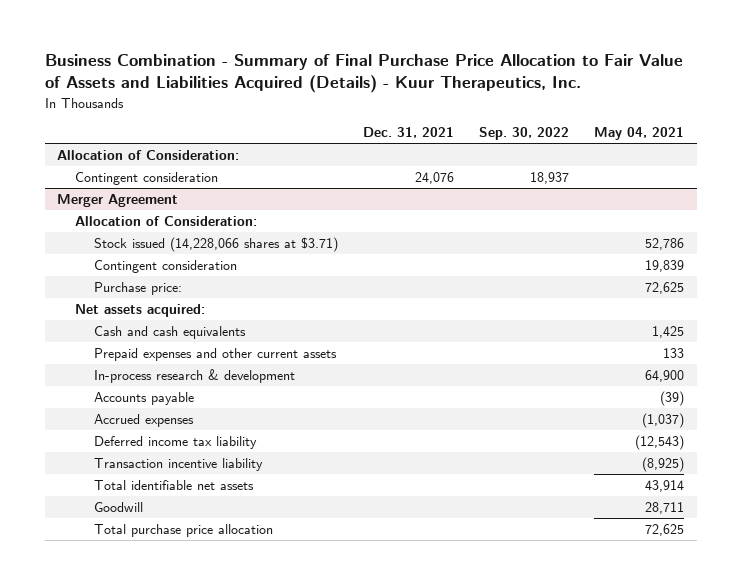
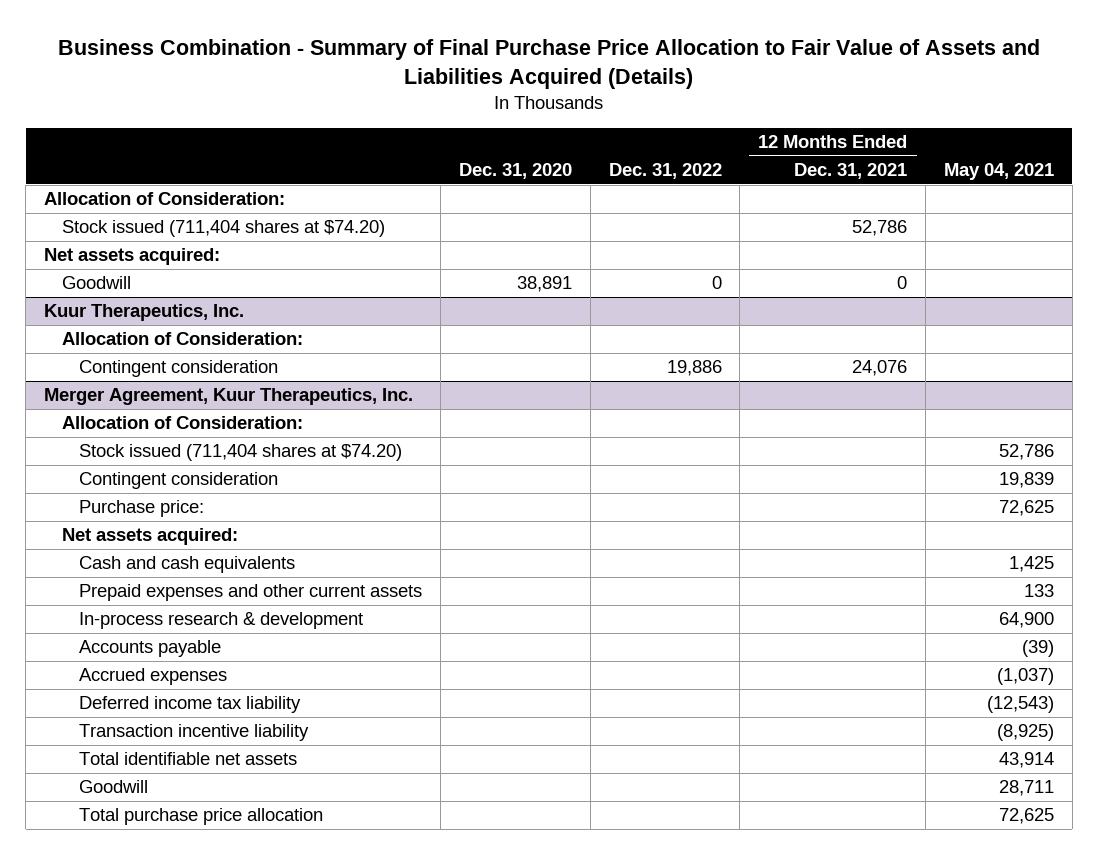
- Business Combination - Summary of Final Purchase Price Allocation to Fair Value of Assets and Liabilities Acquired (Details) - Kuur Therapeutics, Inc.
+ Business Combination - Summary of Final Purchase Price Allocation to Fair Value of Assets and Liabilities Acquired (Details)
- | Dec. 31, 2021 | Sep. 30, 2022 | May 04, 2021
+ | Dec. 31, 2020 | Dec. 31, 2022 | 12 Months Ended Dec. 31, 2021 | May 04, 2021
+ Stock issued (711,404 shares at $74.20) | | | 52,786 |
+ Net assets acquired:
+ Goodwill | 38,891 | 0 | 0 |
+ Kuur Therapeutics, Inc.
+ Allocation of Consideration:
- Merger Agreement
+ Merger Agreement, Kuur Therapeutics, Inc.
- Stock issued (14,228,066 shares at $3.71) | | | 52,786
+ Stock issued (711,404 shares at $74.20) | | | | 52,786

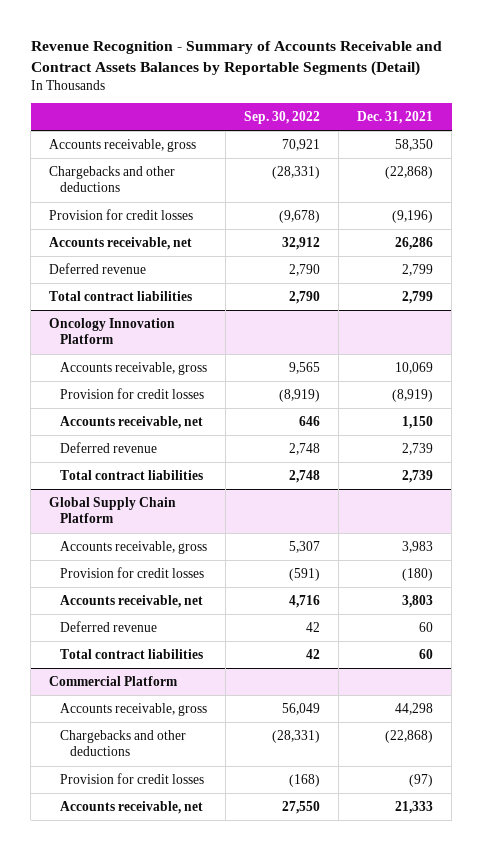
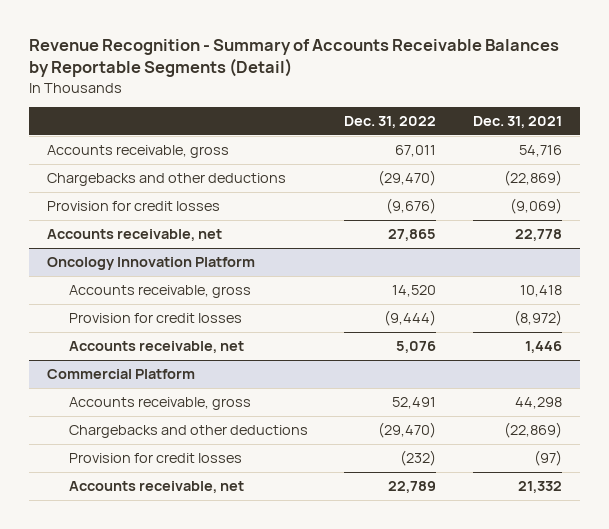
- Revenue Recognition - Summary of Accounts Receivable and Contract Assets Balances by Reportable Segments (Detail)
+ Revenue Recognition - Summary of Accounts Receivable Balances by Reportable Segments (Detail)
- | Sep. 30, 2022 | Dec. 31, 2021
+ | Dec. 31, 2022 | Dec. 31, 2021
- Accounts receivable, gross | 70,921 | 58,350
- Chargebacks and other deductions | (28,331) | (22,868)
- Provision for credit losses | (9,678) | (9,196)
- Accounts receivable, net | 32,912 | 26,286
- Deferred revenue | 2,790 | 2,799
- Total contract liabilities | 2,790 | 2,799
+ Accounts receivable, gross | 67,011 | 54,716
+ Chargebacks and other deductions | (29,470) | (22,869)
+ Provision for credit losses | (9,676) | (9,069)
+ Accounts receivable, net | 27,865 | 22,778
@ Oncology Innovation Platform
- Accounts receivable, gross | 9,565 | 10,069
- Provision for credit losses | (8,919) | (8,919)
- Accounts receivable, net | 646 | 1,150
- Deferred revenue | 2,748 | 2,739
- Total contract liabilities | 2,748 | 2,739
- Global Supply Chain Platform
- Accounts receivable, gross | 5,307 | 3,983
- Provision for credit losses | (591) | (180)
- Accounts receivable, net | 4,716 | 3,803
- Deferred revenue | 42 | 60
- Total contract liabilities | 42 | 60
@ Oncology Innovation Platform
+ Accounts receivable, gross | 14,520 | 10,418
+ Provision for credit losses | (9,444) | (8,972)
+ Accounts receivable, net | 5,076 | 1,446
@ Commercial Platform
- Chargebacks and other deductions | (28,331) | (22,868)
+ Chargebacks and other deductions | (29,470) | (22,869)
- Accounts receivable, net | 27,550 | 21,333
+ Accounts receivable, net | 22,789 | 21,332

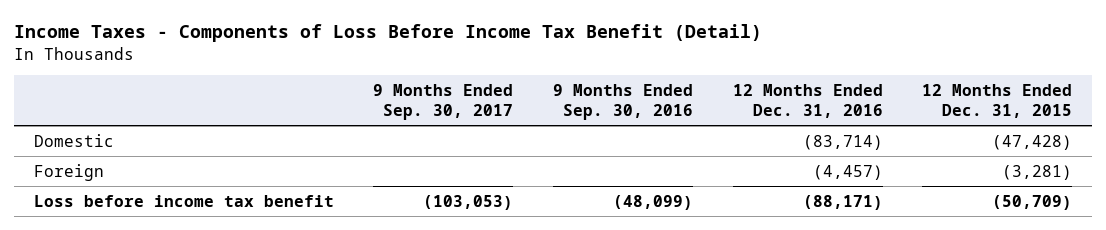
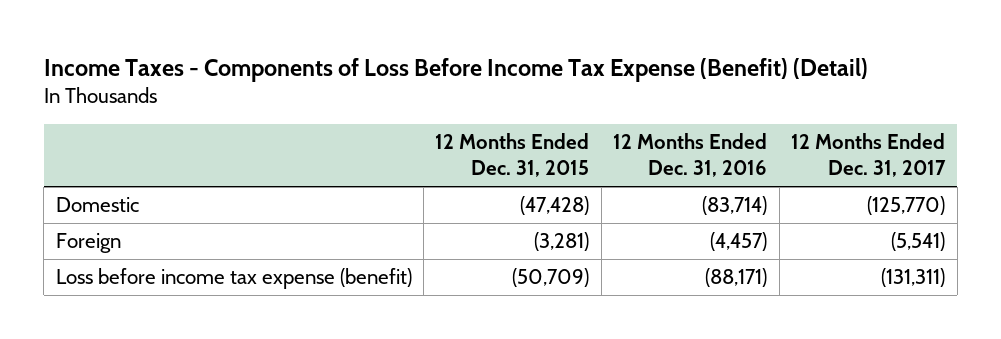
- Income Taxes - Components of Loss Before Income Tax Benefit (Detail)
+ Income Taxes - Components of Loss Before Income Tax Expense (Benefit) (Detail)
- | 9 Months Ended Sep. 30, 2017 | 9 Months Ended Sep. 30, 2016 | 12 Months Ended Dec. 31, 2016 | 12 Months Ended Dec. 31, 2015
+ | 12 Months Ended Dec. 31, 2015 | 12 Months Ended Dec. 31, 2016 | 12 Months Ended Dec. 31, 2017
- Loss before income tax benefit | (103,053) | (48,099) | (88,171) | (50,709)
+ Loss before income tax expense (benefit) | (50,709) | (88,171) | (131,311)

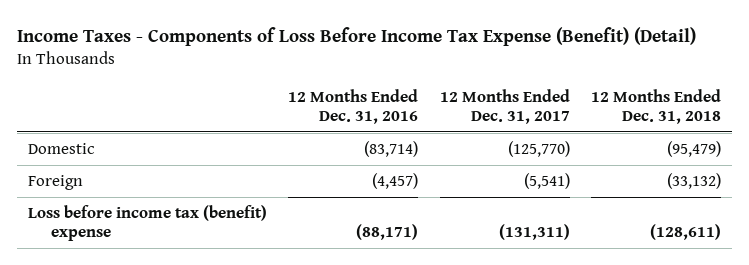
- | 12 Months Ended Dec. 31, 2015 | 12 Months Ended Dec. 31, 2016 | 12 Months Ended Dec. 31, 2017
+ | 12 Months Ended Dec. 31, 2016 | 12 Months Ended Dec. 31, 2017 | 12 Months Ended Dec. 31, 2018
- Loss before income tax expense (benefit) | (50,709) | (88,171) | (131,311)
+ Loss before income tax (benefit) expense | (88,171) | (131,311) | (128,611)

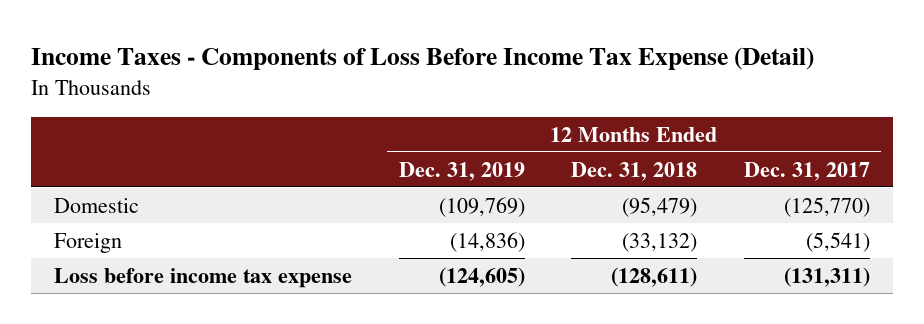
- Income Taxes - Components of Loss Before Income Tax Expense (Benefit) (Detail)
+ Income Taxes - Components of Loss Before Income Tax Expense (Detail)
- | 12 Months Ended Dec. 31, 2016 | 12 Months Ended Dec. 31, 2017 | 12 Months Ended Dec. 31, 2018
+ | 12 Months Ended Dec. 31, 2019 | 12 Months Ended Dec. 31, 2018 | 12 Months Ended Dec. 31, 2017
- Loss before income tax (benefit) expense | (88,171) | (131,311) | (128,611)
+ Loss before income tax expense | (124,605) | (128,611) | (131,311)

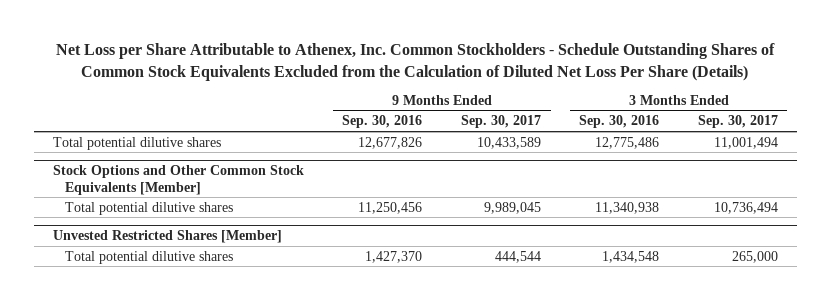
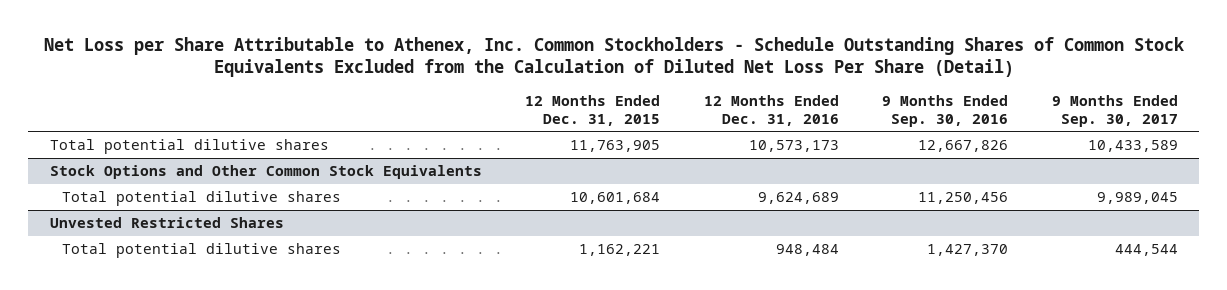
- Net Loss per Share Attributable to Athenex, Inc. Common Stockholders - Schedule Outstanding Shares of Common Stock Equivalents Excluded from the Calculation of Diluted Net Loss Per Share (Details)
+ Net Loss per Share Attributable to Athenex, Inc. Common Stockholders - Schedule Outstanding Shares of Common Stock Equivalents Excluded from the Calculation of Diluted Net Loss Per Share (Detail)
- | 9 Months Ended Sep. 30, 2016 | 9 Months Ended Sep. 30, 2017 | 3 Months Ended Sep. 30, 2016 | 3 Months Ended Sep. 30, 2017
+ | 12 Months Ended Dec. 31, 2015 | 12 Months Ended Dec. 31, 2016 | 9 Months Ended Sep. 30, 2016 | 9 Months Ended Sep. 30, 2017
- Total potential dilutive shares | 12,677,826 | 10,433,589 | 12,775,486 | 11,001,494
- Stock Options and Other Common Stock Equivalents [Member]
+ Total potential dilutive shares | 11,763,905 | 10,573,173 | 12,667,826 | 10,433,589
+ Stock Options and Other Common Stock Equivalents
- Unvested Restricted Shares [Member]
+ Unvested Restricted Shares

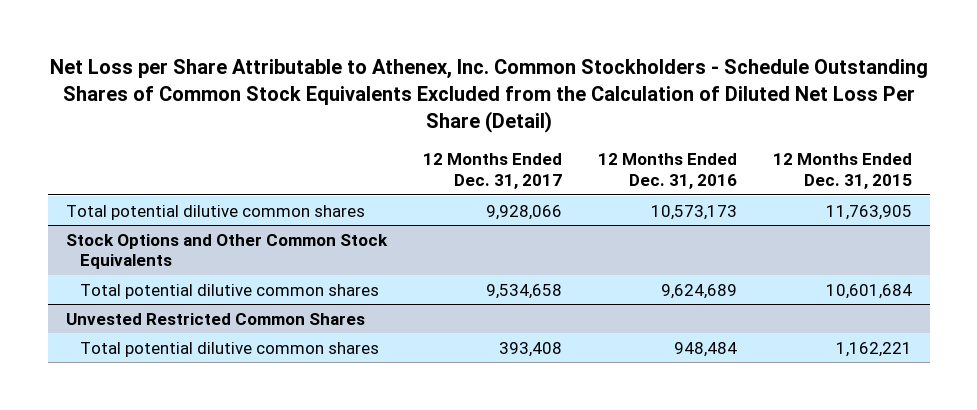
- | 12 Months Ended Dec. 31, 2015 | 12 Months Ended Dec. 31, 2016 | 9 Months Ended Sep. 30, 2016 | 9 Months Ended Sep. 30, 2017
+ | 12 Months Ended Dec. 31, 2017 | 12 Months Ended Dec. 31, 2016 | 12 Months Ended Dec. 31, 2015
- Total potential dilutive shares | 11,763,905 | 10,573,173 | 12,667,826 | 10,433,589
+ Total potential dilutive common shares | 9,928,066 | 10,573,173 | 11,763,905
@ Stock Options and Other Common Stock Equivalents
- Total potential dilutive shares | 10,601,684 | 9,624,689 | 11,250,456 | 9,989,045
- Unvested Restricted Shares
- Total potential dilutive shares | 1,162,221 | 948,484 | 1,427,370 | 444,544
@ Stock Options and Other Common Stock Equivalents
+ Total potential dilutive common shares | 9,534,658 | 9,624,689 | 10,601,684
+ Unvested Restricted Common Shares
+ Total potential dilutive common shares | 393,408 | 948,484 | 1,162,221

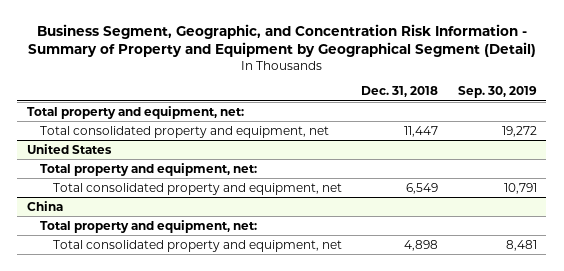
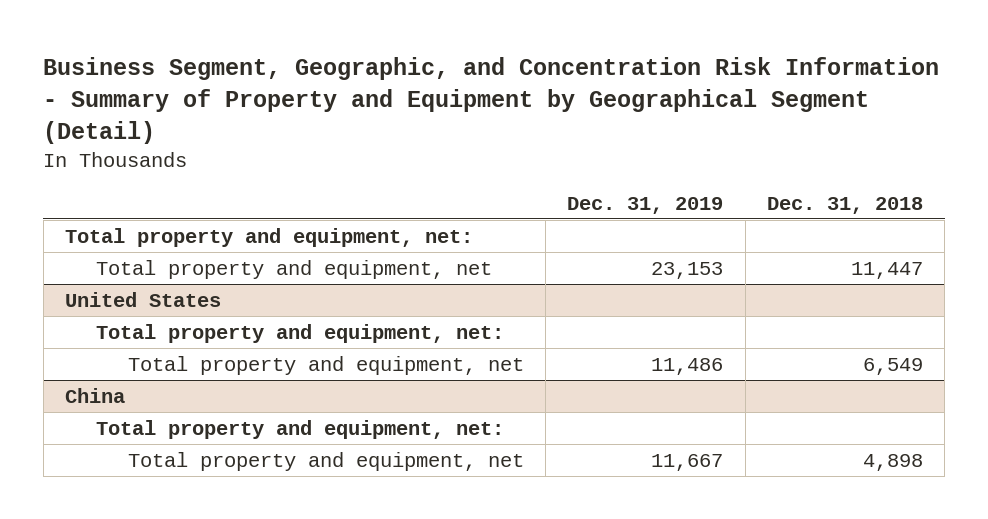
- | Dec. 31, 2018 | Sep. 30, 2019
+ | Dec. 31, 2019 | Dec. 31, 2018
- Total consolidated property and equipment, net | 11,447 | 19,272
+ Total property and equipment, net | 23,153 | 11,447
@ United States
- Total consolidated property and equipment, net | 6,549 | 10,791
+ Total property and equipment, net | 11,486 | 6,549
@ China
- Total consolidated property and equipment, net | 4,898 | 8,481
+ Total property and equipment, net | 11,667 | 4,898

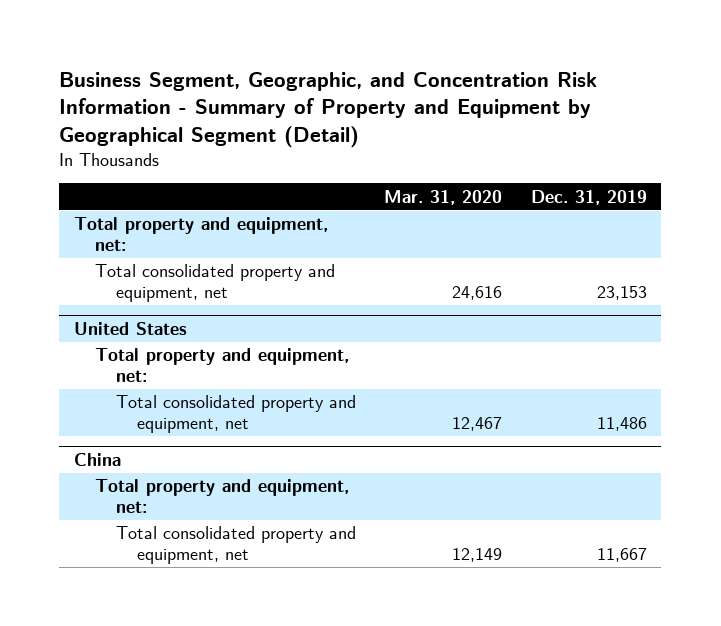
- | Dec. 31, 2019 | Dec. 31, 2018
+ | Mar. 31, 2020 | Dec. 31, 2019
- Total property and equipment, net | 23,153 | 11,447
+ Total consolidated property and equipment, net | 24,616 | 23,153
@ United States
- Total property and equipment, net | 11,486 | 6,549
+ Total consolidated property and equipment, net | 12,467 | 11,486
@ China
- Total property and equipment, net | 11,667 | 4,898
+ Total consolidated property and equipment, net | 12,149 | 11,667

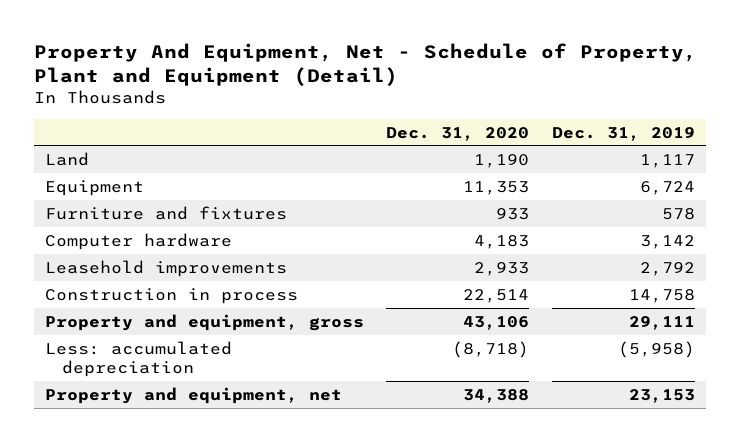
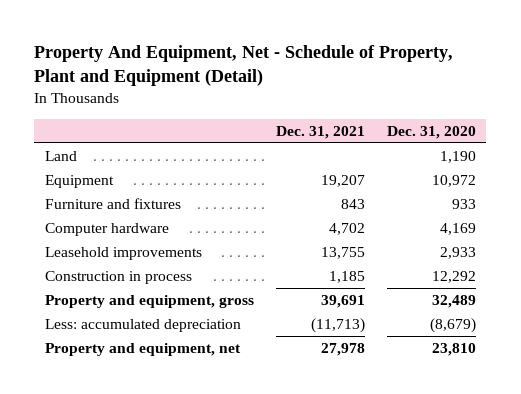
- | Dec. 31, 2020 | Dec. 31, 2019
+ | Dec. 31, 2021 | Dec. 31, 2020
- Equipment | 11,353 | 6,724
+ Equipment | 19,207 | 10,972
- Computer hardware | 4,183 | 3,142
+ Computer hardware | 4,702 | 4,169
- Construction in process | 22,514 | 14,758
- Property and equipment, gross | 43,106 | 29,111
- Less: accumulated depreciation | (8,718) | (5,958)
- Property and equipment, net | 34,388 | 23,153
+ Construction in process | 1,185 | 12,292
+ Property and equipment, gross | 39,691 | 32,489
+ Less: accumulated depreciation | (11,713) | (8,679)
+ Property and equipment, net | 27,978 | 23,810

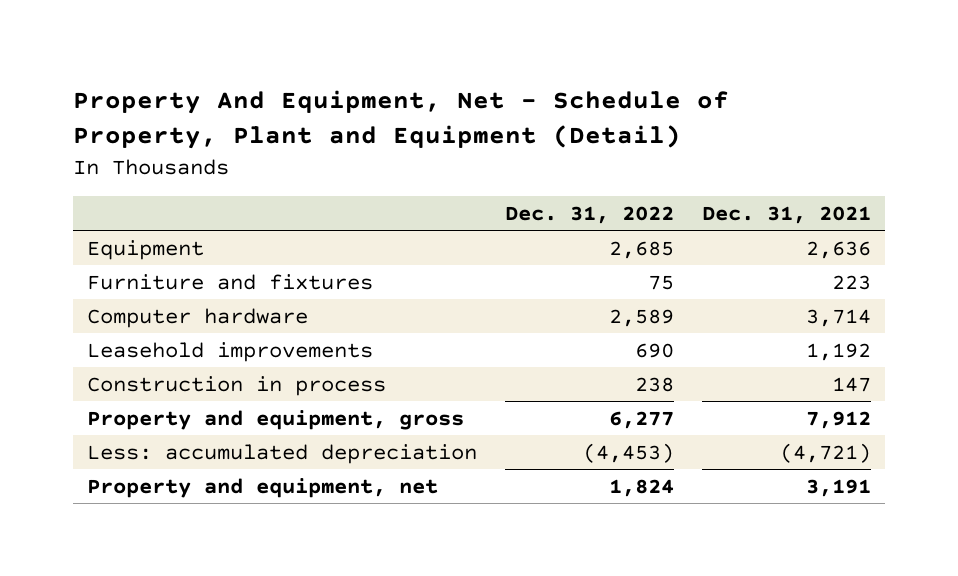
- | Dec. 31, 2021 | Dec. 31, 2020
+ | Dec. 31, 2022 | Dec. 31, 2021
- Land | | 1,190
- Equipment | 19,207 | 10,972
- Furniture and fixtures | 843 | 933
- Computer hardware | 4,702 | 4,169
- Leasehold improvements | 13,755 | 2,933
- Construction in process | 1,185 | 12,292
- Property and equipment, gross | 39,691 | 32,489
- Less: accumulated depreciation | (11,713) | (8,679)
- Property and equipment, net | 27,978 | 23,810
+ Equipment | 2,685 | 2,636
+ Furniture and fixtures | 75 | 223
+ Computer hardware | 2,589 | 3,714
+ Leasehold improvements | 690 | 1,192
+ Construction in process | 238 | 147
+ Property and equipment, gross | 6,277 | 7,912
+ Less: accumulated depreciation | (4,453) | (4,721)
+ Property and equipment, net | 1,824 | 3,191

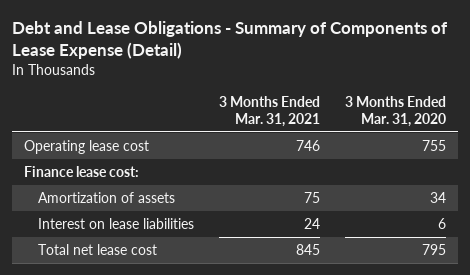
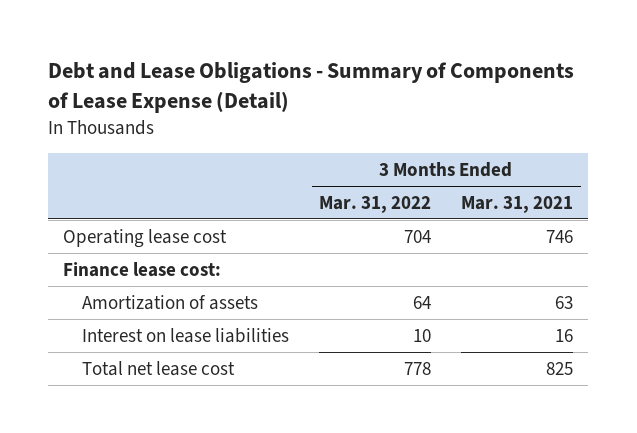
- | 3 Months Ended Mar. 31, 2021 | 3 Months Ended Mar. 31, 2020
+ | 3 Months Ended Mar. 31, 2022 | 3 Months Ended Mar. 31, 2021
- Amortization of assets | 75 | 34
- Interest on lease liabilities | 24 | 6
- Total net lease cost | 845 | 795
+ Amortization of assets | 64 | 63
+ Interest on lease liabilities | 10 | 16
+ Total net lease cost | 778 | 825

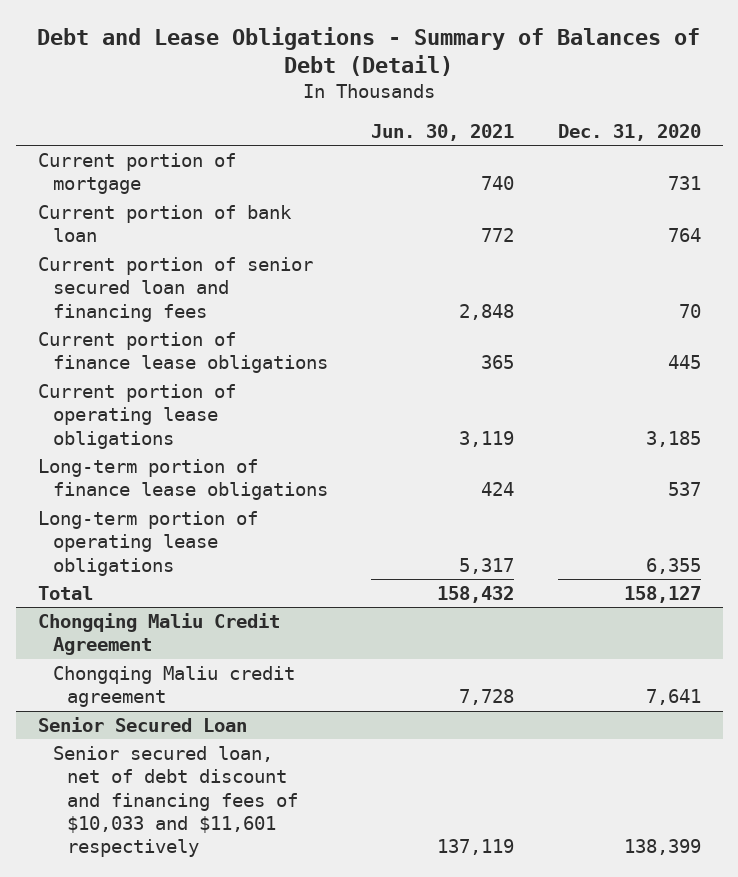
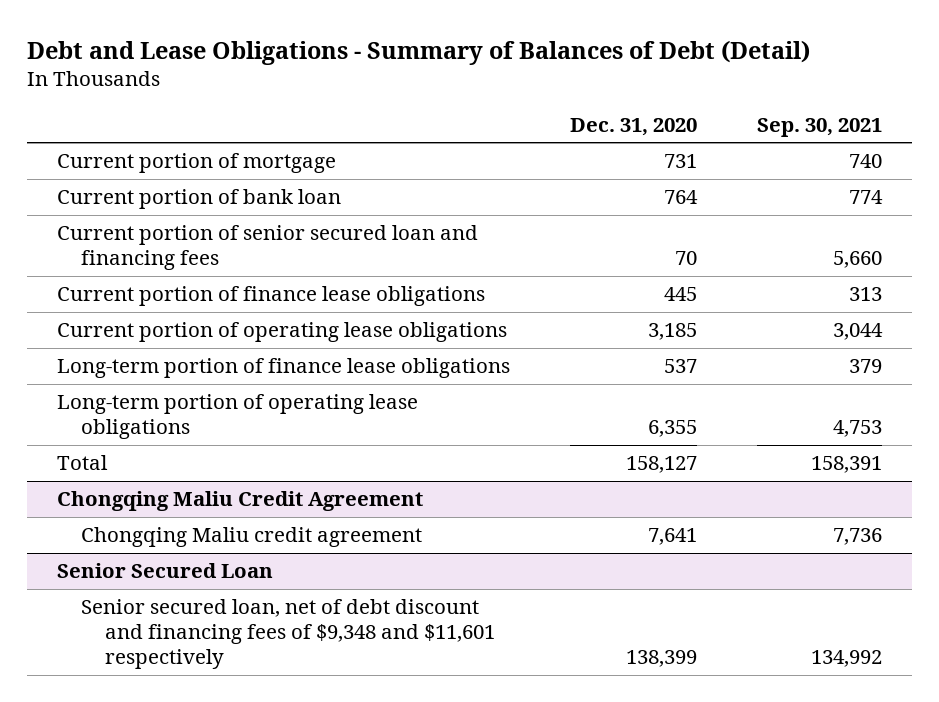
- | Jun. 30, 2021 | Dec. 31, 2020
+ | Dec. 31, 2020 | Sep. 30, 2021
@ Senior Secured Loan
- Senior secured loan, net of debt discount and financing fees of $10,033 and $11,601 respectively | 137,119 | 138,399
+ Senior secured loan, net of debt discount and financing fees of $9,348 and $11,601 respectively | 138,399 | 134,992

